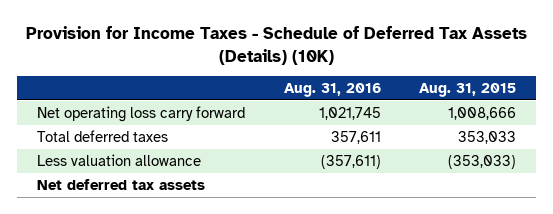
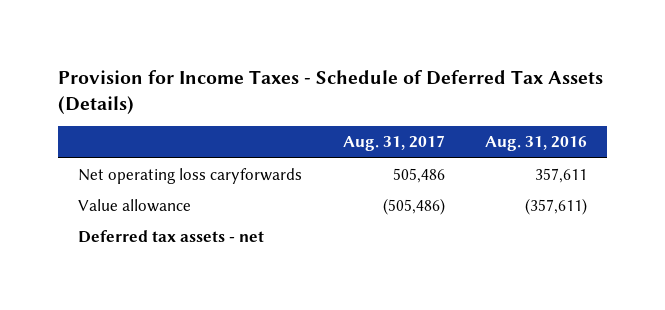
- Provision for Income Taxes - Schedule of Deferred Tax Assets (Details) (10K)
+ Provision for Income Taxes - Schedule of Deferred Tax Assets (Details)
- | Aug. 31, 2016 | Aug. 31, 2015
+ | Aug. 31, 2017 | Aug. 31, 2016
- Net operating loss carry forward | 1,021,745 | 1,008,666
- Total deferred taxes | 357,611 | 353,033
- Less valuation allowance | (357,611) | (353,033)
- Net deferred tax assets
+ Net operating loss caryforwards | 505,486 | 357,611
+ Value allowance | (505,486) | (357,611)
+ Deferred tax assets - net

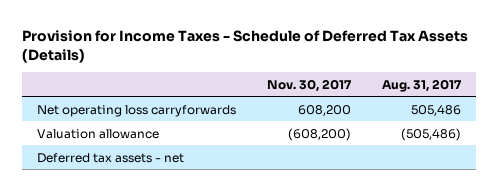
- | Aug. 31, 2017 | Aug. 31, 2016
+ | Nov. 30, 2017 | Aug. 31, 2017
- Net operating loss caryforwards | 505,486 | 357,611
- Value allowance | (505,486) | (357,611)
+ Net operating loss carryforwards | 608,200 | 505,486
+ Valuation allowance | (608,200) | (505,486)

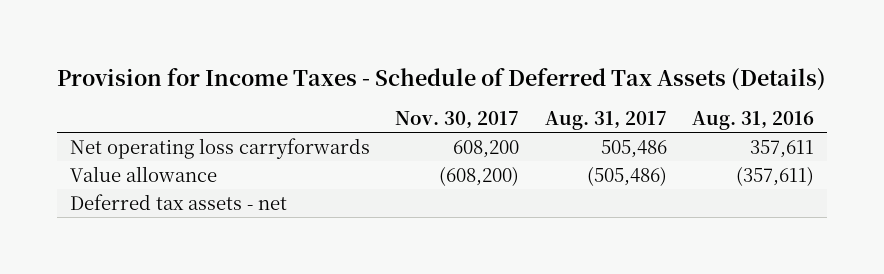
- | Nov. 30, 2017 | Aug. 31, 2017
+ | Nov. 30, 2017 | Aug. 31, 2017 | Aug. 31, 2016
- Valuation allowance | (608,200) | (505,486)
+ Value allowance | (608,200) | (505,486) | (357,611)

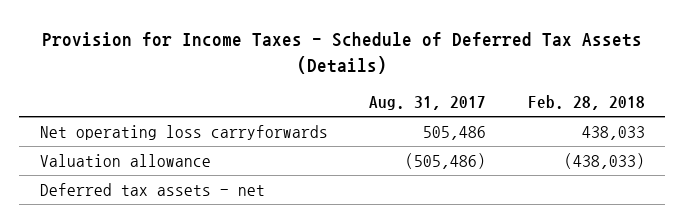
- | Nov. 30, 2017 | Aug. 31, 2017 | Aug. 31, 2016
+ | Aug. 31, 2017 | Feb. 28, 2018
- Value allowance | (608,200) | (505,486) | (357,611)
+ Valuation allowance | (505,486) | (438,033)

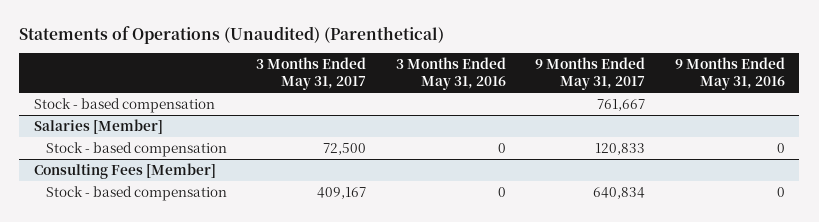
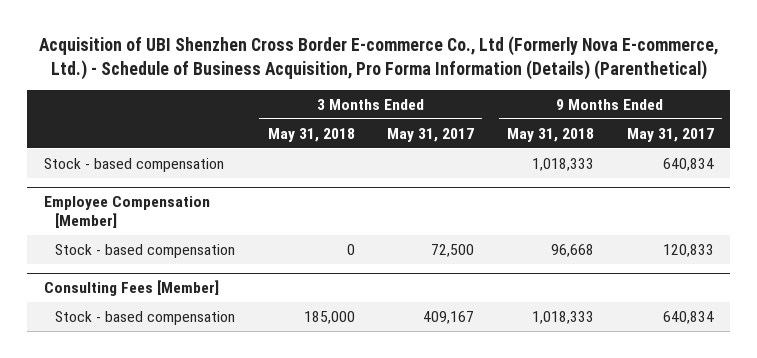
- Statements of Operations (Unaudited) (Parenthetical)
+ Acquisition of UBI Shenzhen Cross Border E-commerce Co., Ltd (Formerly Nova E-commerce, Ltd.) - Schedule of Business Acquisition, Pro Forma Information (Details) (Parenthetical)
- | 3 Months Ended May 31, 2017 | 3 Months Ended May 31, 2016 | 9 Months Ended May 31, 2017 | 9 Months Ended May 31, 2016
+ | 3 Months Ended May 31, 2018 | 3 Months Ended May 31, 2017 | 9 Months Ended May 31, 2018 | 9 Months Ended May 31, 2017
- Stock - based compensation | | | 761,667 |
- Salaries [Member]
+ Stock - based compensation | | | 1,018,333 | 640,834
+ Employee Compensation [Member]

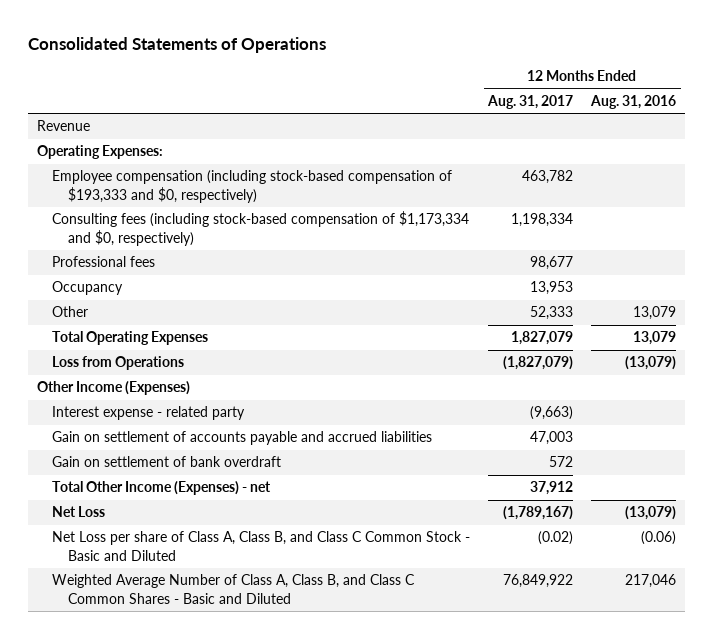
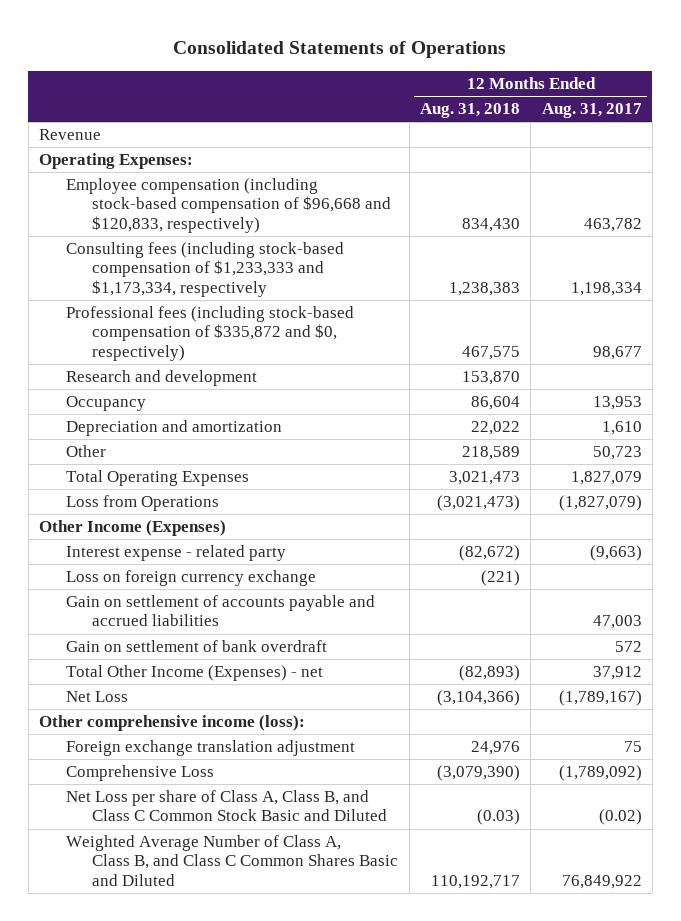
- | 12 Months Ended Aug. 31, 2017 | 12 Months Ended Aug. 31, 2016
+ | 12 Months Ended Aug. 31, 2018 | 12 Months Ended Aug. 31, 2017
- Employee compensation (including stock-based compensation of $193,333 and $0, respectively) | 463,782 |
- Consulting fees (including stock-based compensation of $1,173,334 and $0, respectively) | 1,198,334 |
- Professional fees | 98,677 |
+ Employee compensation (including stock-based compensation of $96,668 and $120,833, respectively) | 834,430 | 463,782
+ Consulting fees (including stock-based compensation of $1,233,333 and $1,173,334, respectively | 1,238,383 | 1,198,334
+ Professional fees (including stock-based compensation of $335,872 and $0, respectively) | 467,575 | 98,677
+ Research and development | 153,870 |
- Other | 52,333 | 13,079
+ Depreciation and amortization | 22,022 | 1,610
+ Other | 218,589 | 50,723
+ Loss on foreign currency exchange | (221) |
- Net Loss per share of Class A, Class B, and Class C Common Stock - Basic and Diluted | (0.02) | (0.06)
- Weighted Average Number of Class A, Class B, and Class C Common Shares - Basic and Diluted | 76,849,922 | 217,046
+ Other comprehensive income (loss):
+ Foreign exchange translation adjustment | 24,976 | 75
+ Comprehensive Loss | (3,079,390) | (1,789,092)
+ Net Loss per share of Class A, Class B, and Class C Common Stock Basic and Diluted | (0.03) | (0.02)
+ Weighted Average Number of Class A, Class B, and Class C Common Shares Basic and Diluted | 110,192,717 | 76,849,922

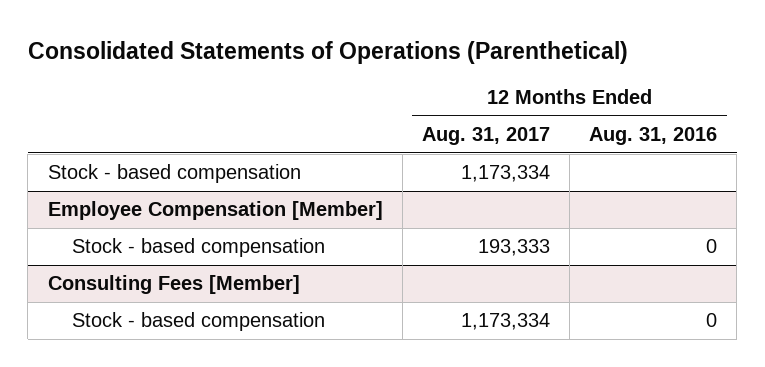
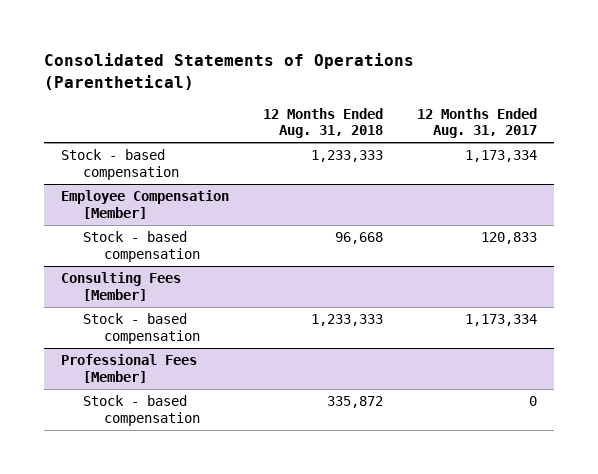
- | 12 Months Ended Aug. 31, 2017 | 12 Months Ended Aug. 31, 2016
+ | 12 Months Ended Aug. 31, 2018 | 12 Months Ended Aug. 31, 2017
@ Employee Compensation [Member]
- Stock - based compensation | 193,333 | 0
+ Stock - based compensation | 96,668 | 120,833
+ Professional Fees [Member]
+ Stock - based compensation | 335,872 | 0

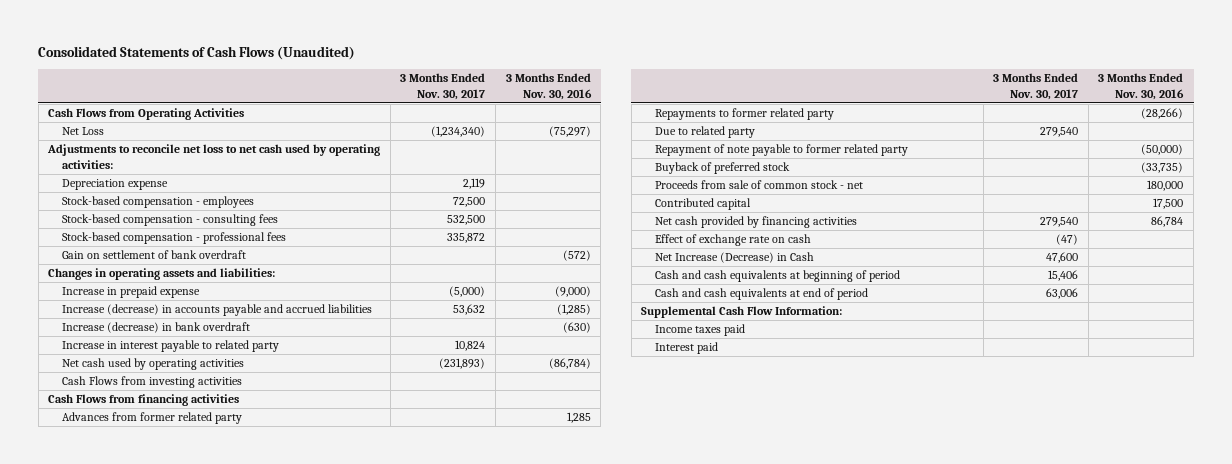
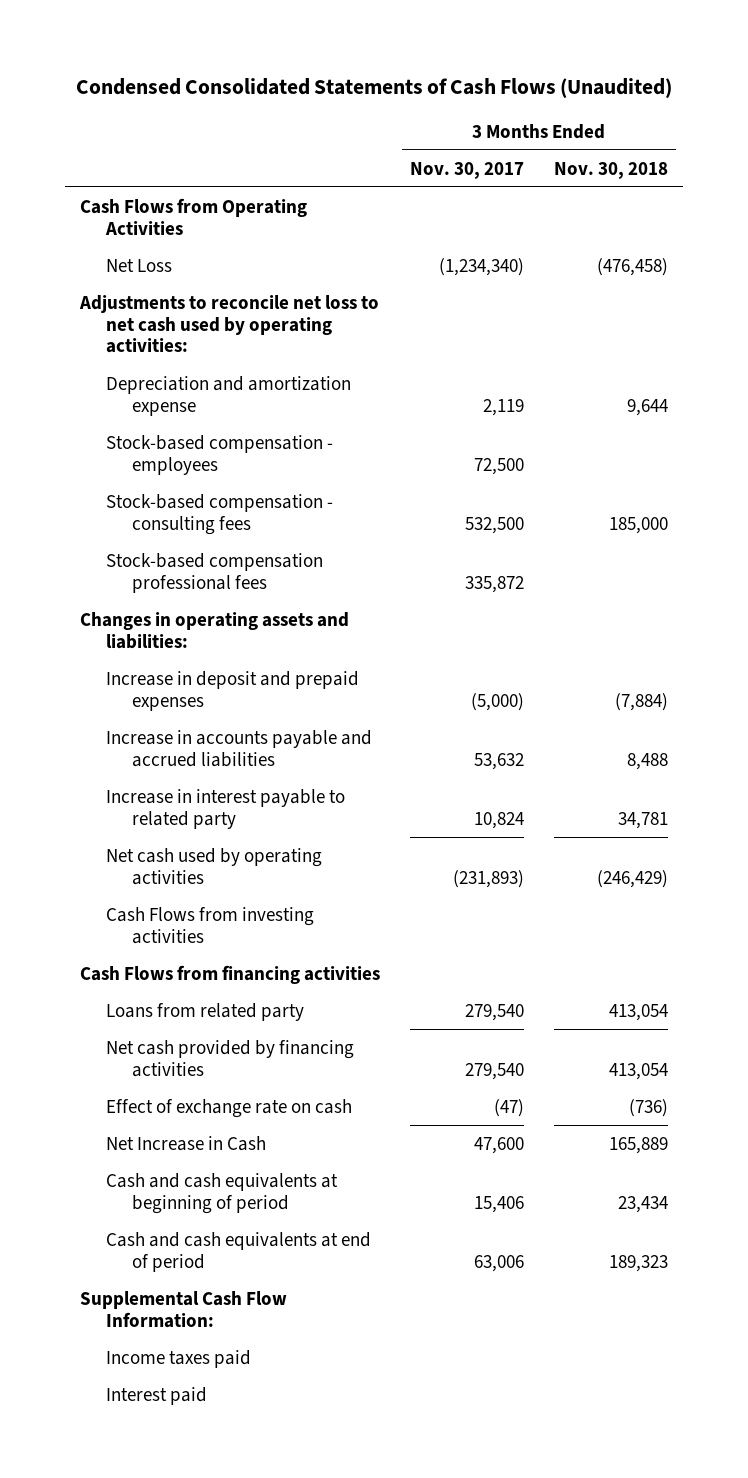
- Consolidated Statements of Cash Flows (Unaudited)
+ Condensed Consolidated Statements of Cash Flows (Unaudited)
- | 3 Months Ended Nov. 30, 2017 | 3 Months Ended Nov. 30, 2016
+ | 3 Months Ended Nov. 30, 2017 | 3 Months Ended Nov. 30, 2018
- Depreciation expense | 2,119 |
+ Depreciation and amortization expense | 2,119 | 9,644
- Stock-based compensation - professional fees | 335,872 |
- Gain on settlement of bank overdraft | | (572)
+ Stock-based compensation professional fees | 335,872 |
- Increase in prepaid expense | (5,000) | (9,000)
- Increase (decrease) in accounts payable and accrued liabilities | 53,632 | (1,285)
- Increase (decrease) in bank overdraft | | (630)
+ Increase in deposit and prepaid expenses | (5,000) | (7,884)
+ Increase in accounts payable and accrued liabilities | 53,632 | 8,488
- Advances from former related party | | 1,285
- Repayments to former related party | | (28,266)
- Due to related party | 279,540 |
- Repayment of note payable to former related party | | (50,000)
- Buyback of preferred stock | | (33,735)
- Proceeds from sale of common stock - net | | 180,000
- Contributed capital | | 17,500
+ Loans from related party | 279,540 | 413,054
- Net Increase (Decrease) in Cash | 47,600 |
+ Net Increase in Cash | 47,600 | 165,889

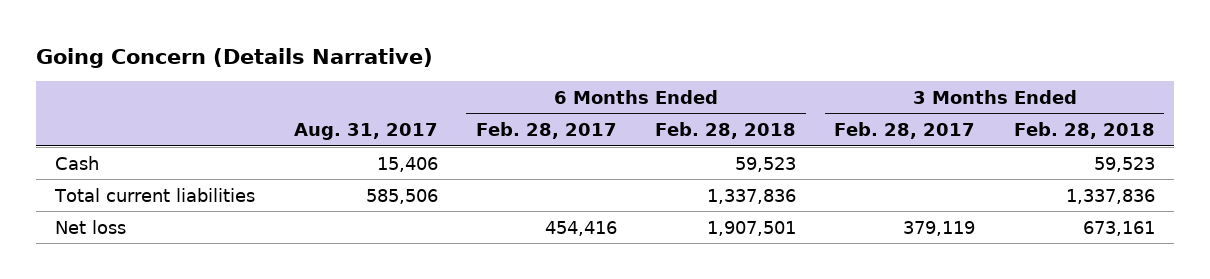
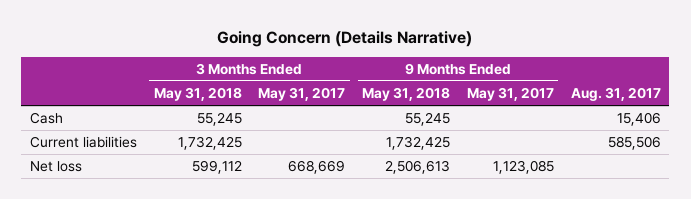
- | Aug. 31, 2017 | 6 Months Ended Feb. 28, 2017 | 6 Months Ended Feb. 28, 2018 | 3 Months Ended Feb. 28, 2017 | 3 Months Ended Feb. 28, 2018
+ | 3 Months Ended May 31, 2018 | 3 Months Ended May 31, 2017 | 9 Months Ended May 31, 2018 | 9 Months Ended May 31, 2017 | Aug. 31, 2017
- Total current liabilities | 585,506 | | 1,337,836 | | 1,337,836
+ Current liabilities | 1,732,425 | | 1,732,425 | | 585,506

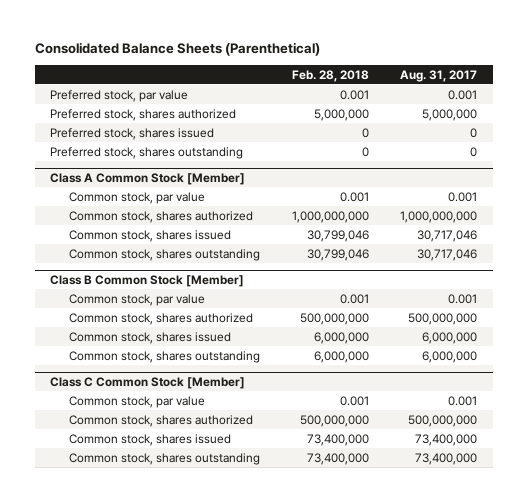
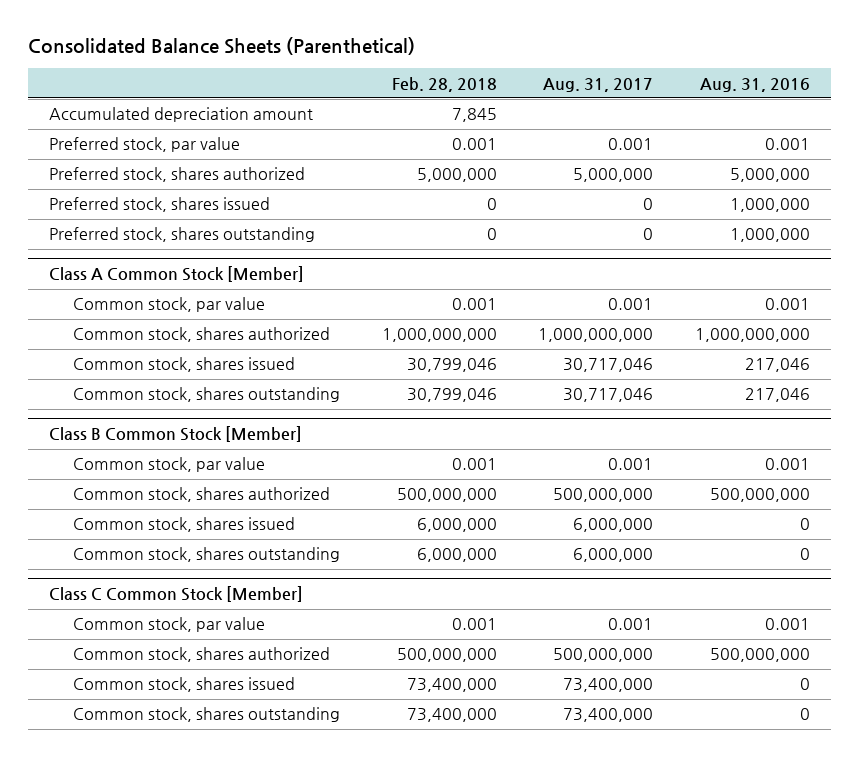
- | Feb. 28, 2018 | Aug. 31, 2017
+ | Feb. 28, 2018 | Aug. 31, 2017 | Aug. 31, 2016
+ Accumulated depreciation amount | 7,845 | |

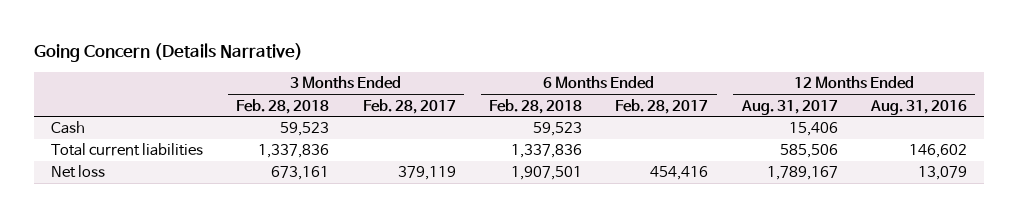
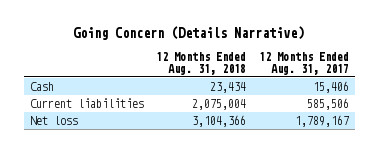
- | 3 Months Ended Feb. 28, 2018 | 3 Months Ended Feb. 28, 2017 | 6 Months Ended Feb. 28, 2018 | 6 Months Ended Feb. 28, 2017 | 12 Months Ended Aug. 31, 2017 | 12 Months Ended Aug. 31, 2016
+ | 12 Months Ended Aug. 31, 2018 | 12 Months Ended Aug. 31, 2017
- Total current liabilities | 1,337,836 | | 1,337,836 | | 585,506 | 146,602
+ Current liabilities | 2,075,004 | 585,506

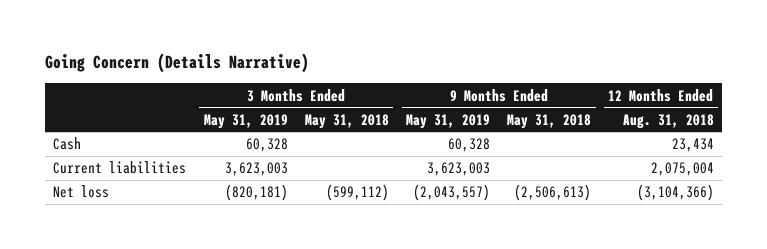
- | 12 Months Ended Aug. 31, 2018 | 12 Months Ended Aug. 31, 2017
+ | 3 Months Ended May 31, 2019 | 3 Months Ended May 31, 2018 | 9 Months Ended May 31, 2019 | 9 Months Ended May 31, 2018 | 12 Months Ended Aug. 31, 2018
- Net loss | 3,104,366 | 1,789,167
+ Net loss | (820,181) | (599,112) | (2,043,557) | (2,506,613) | (3,104,366)

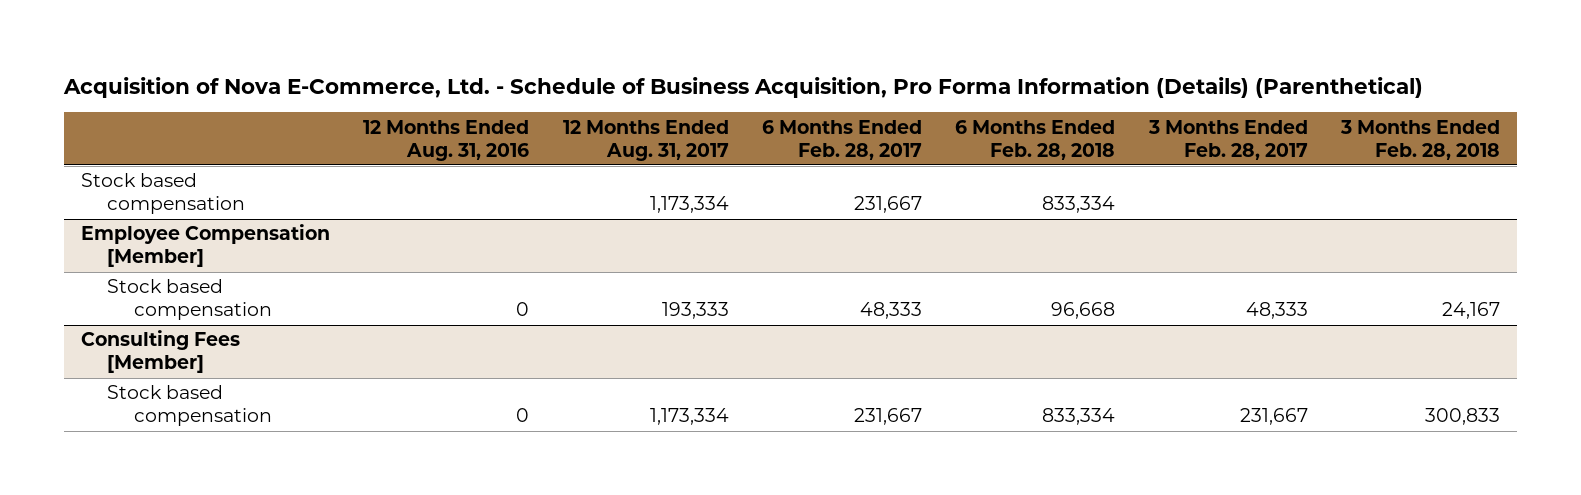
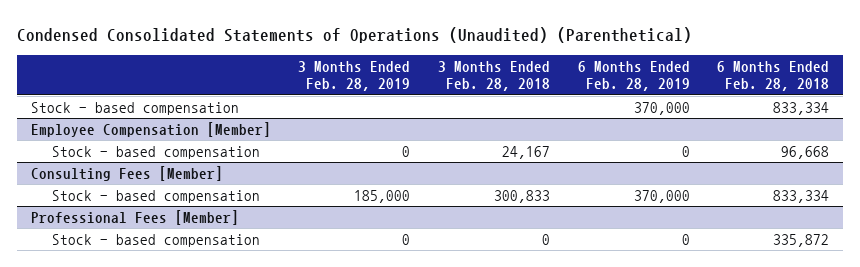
- Acquisition of Nova E-Commerce, Ltd. - Schedule of Business Acquisition, Pro Forma Information (Details) (Parenthetical)
+ Condensed Consolidated Statements of Operations (Unaudited) (Parenthetical)
- | 12 Months Ended Aug. 31, 2016 | 12 Months Ended Aug. 31, 2017 | 6 Months Ended Feb. 28, 2017 | 6 Months Ended Feb. 28, 2018 | 3 Months Ended Feb. 28, 2017 | 3 Months Ended Feb. 28, 2018
+ | 3 Months Ended Feb. 28, 2019 | 3 Months Ended Feb. 28, 2018 | 6 Months Ended Feb. 28, 2019 | 6 Months Ended Feb. 28, 2018
- Stock based compensation | | 1,173,334 | 231,667 | 833,334 | |
+ Stock - based compensation | | | 370,000 | 833,334
@ Employee Compensation [Member]
- Stock based compensation | 0 | 193,333 | 48,333 | 96,668 | 48,333 | 24,167
+ Stock - based compensation | 0 | 24,167 | 0 | 96,668
@ Consulting Fees [Member]
- Stock based compensation | 0 | 1,173,334 | 231,667 | 833,334 | 231,667 | 300,833
+ Stock - based compensation | 185,000 | 300,833 | 370,000 | 833,334
+ Professional Fees [Member]
+ Stock - based compensation | 0 | 0 | 0 | 335,872

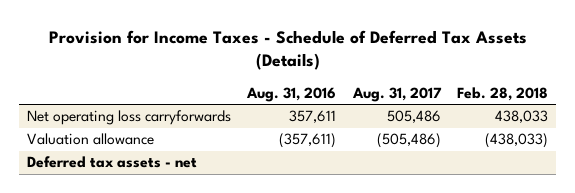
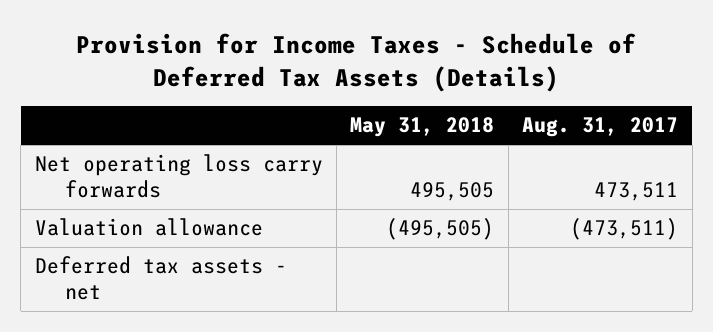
- | Aug. 31, 2016 | Aug. 31, 2017 | Feb. 28, 2018
+ | May 31, 2018 | Aug. 31, 2017
- Net operating loss carryforwards | 357,611 | 505,486 | 438,033
- Valuation allowance | (357,611) | (505,486) | (438,033)
+ Net operating loss carry forwards | 495,505 | 473,511
+ Valuation allowance | (495,505) | (473,511)

